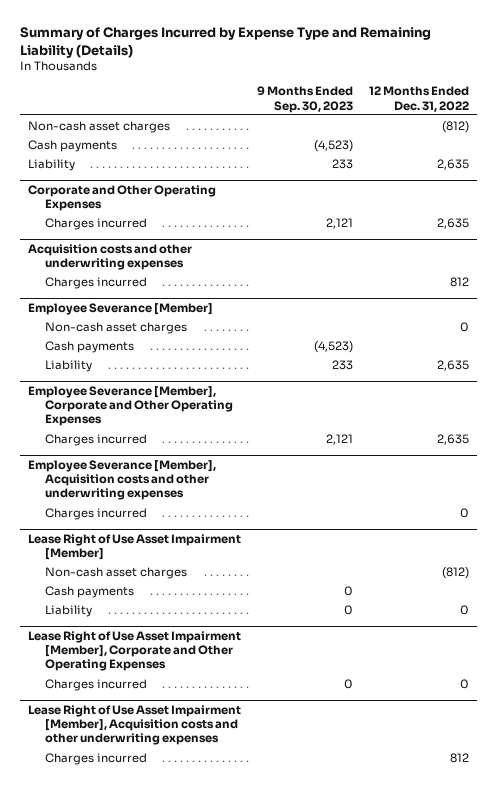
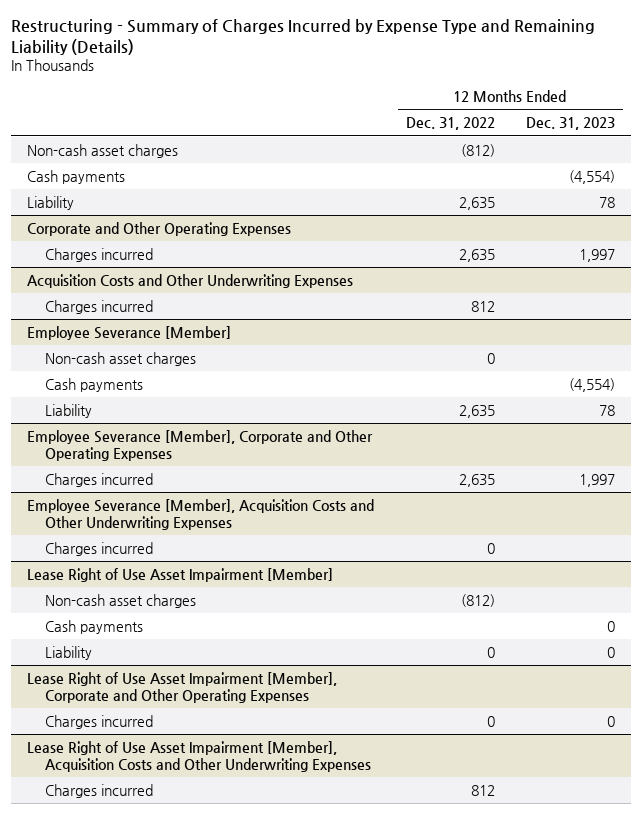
- Summary of Charges Incurred by Expense Type and Remaining Liability (Details)
+ Restructuring - Summary of Charges Incurred by Expense Type and Remaining Liability (Details)
- | 9 Months Ended Sep. 30, 2023 | 12 Months Ended Dec. 31, 2022
+ | 12 Months Ended Dec. 31, 2022 | 12 Months Ended Dec. 31, 2023
- Acquisition costs and other underwriting expenses
+ Acquisition Costs and Other Underwriting Expenses
- Employee Severance [Member], Acquisition costs and other underwriting expenses
+ Employee Severance [Member], Acquisition Costs and Other Underwriting Expenses
- Lease Right of Use Asset Impairment [Member], Acquisition costs and other underwriting expenses
+ Lease Right of Use Asset Impairment [Member], Acquisition Costs and Other Underwriting Expenses

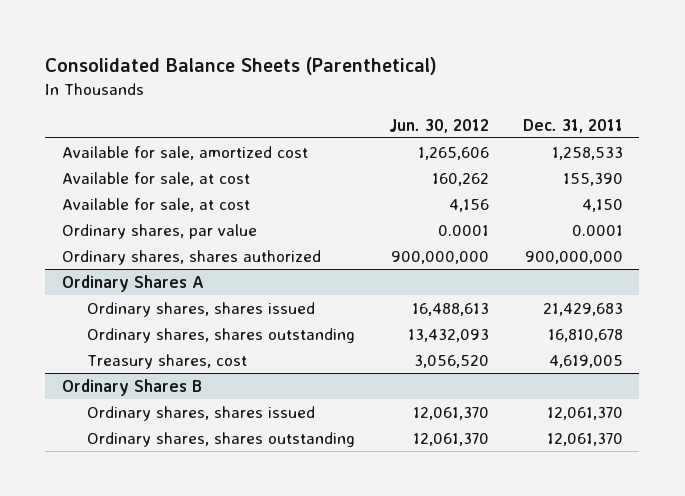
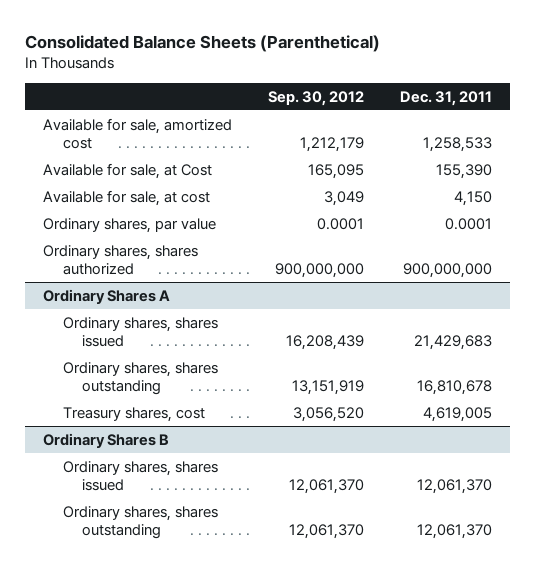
- | Jun. 30, 2012 | Dec. 31, 2011
+ | Sep. 30, 2012 | Dec. 31, 2011
- Available for sale, at cost | 160,262 | 155,390
+ Available for sale, at Cost | 165,095 | 155,390

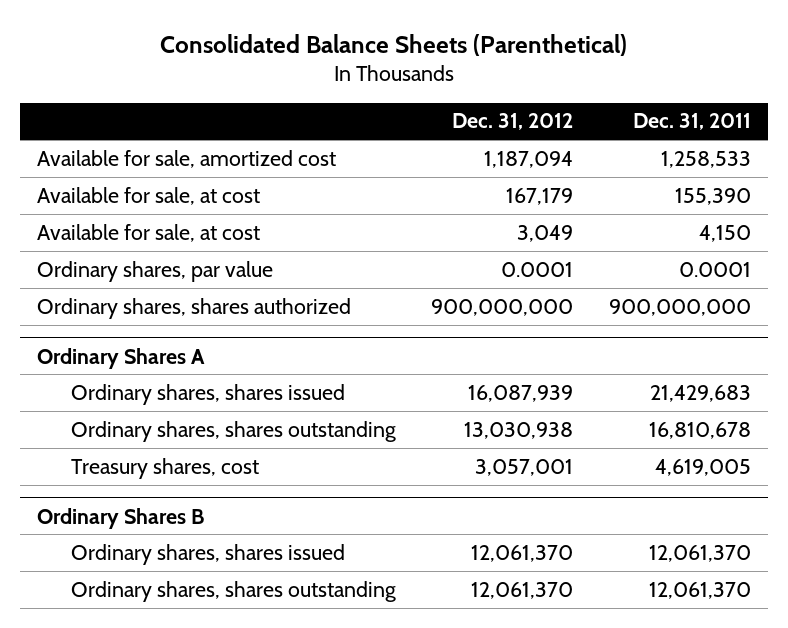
- | Sep. 30, 2012 | Dec. 31, 2011
+ | Dec. 31, 2012 | Dec. 31, 2011
- Available for sale, at Cost | 165,095 | 155,390
+ Available for sale, at cost | 167,179 | 155,390

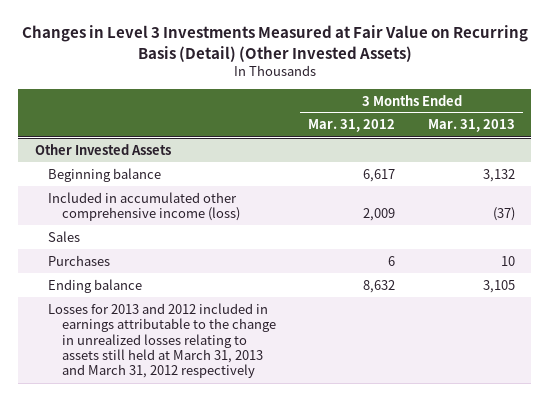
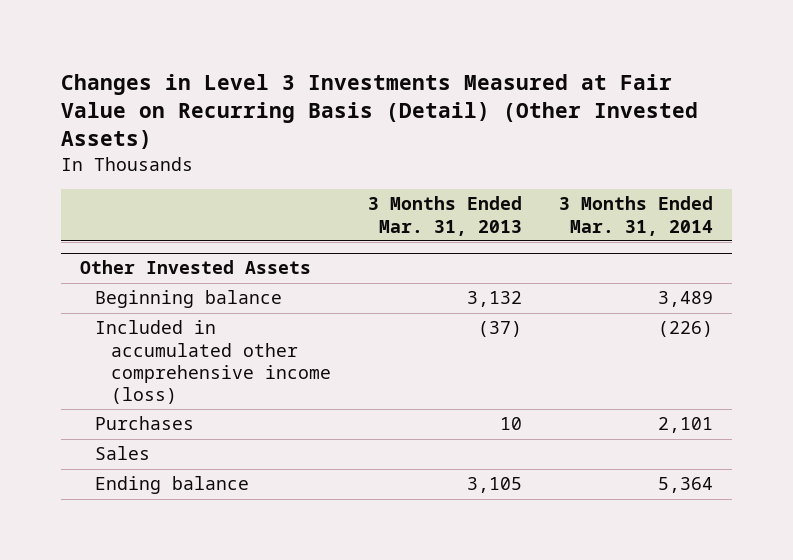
- | 3 Months Ended Mar. 31, 2012 | 3 Months Ended Mar. 31, 2013
+ | 3 Months Ended Mar. 31, 2013 | 3 Months Ended Mar. 31, 2014
@ Other Invested Assets
moved down: Sales
- Losses for 2013 and 2012 included in earnings attributable to the change in unrealized losses relating to assets still held at March 31, 2013 and March 31, 2012 respectively

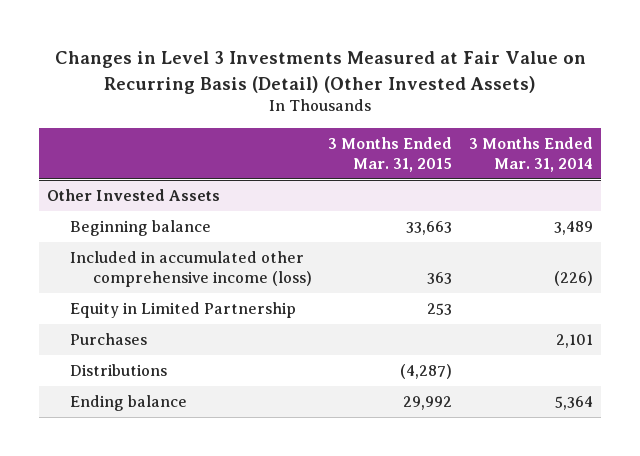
- | 3 Months Ended Mar. 31, 2013 | 3 Months Ended Mar. 31, 2014
+ | 3 Months Ended Mar. 31, 2015 | 3 Months Ended Mar. 31, 2014
@ Other Invested Assets
+ Equity in Limited Partnership | 253 |
- Sales
+ Distributions | (4,287) |

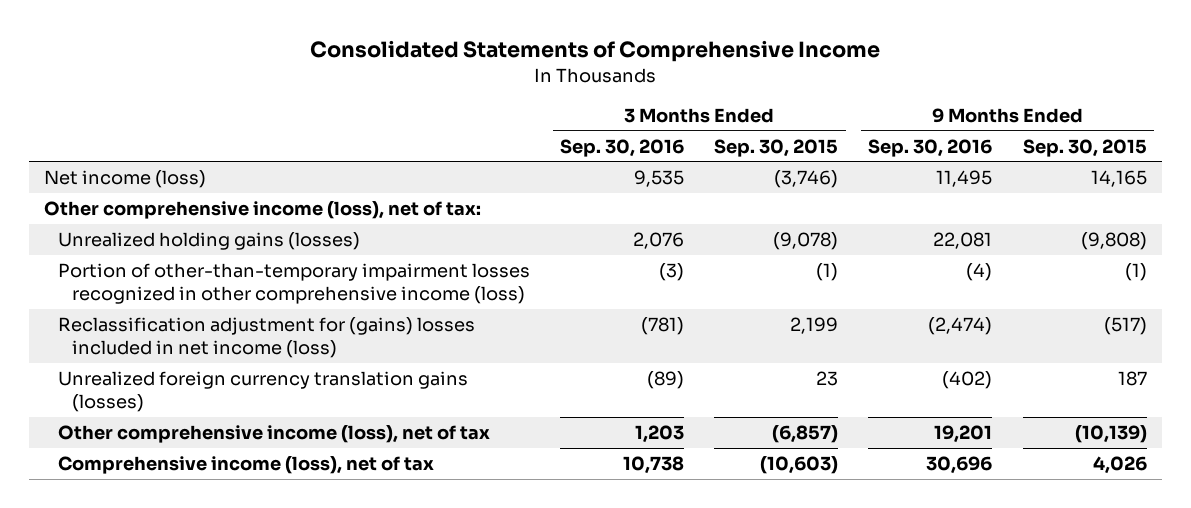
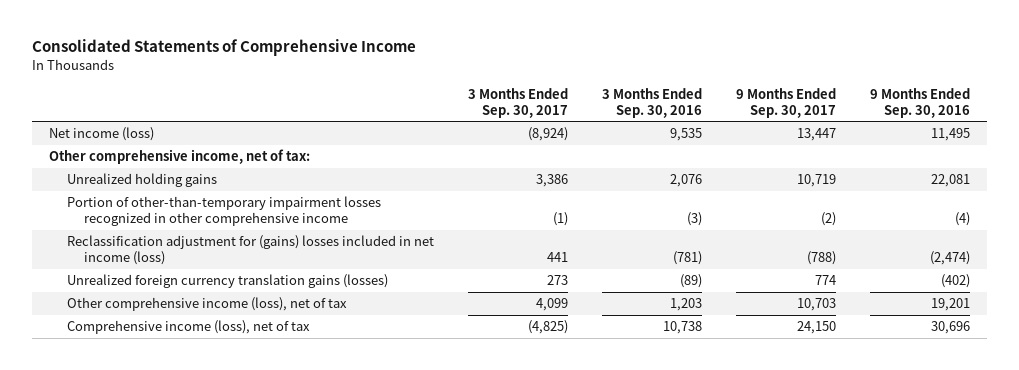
- | 3 Months Ended Sep. 30, 2016 | 3 Months Ended Sep. 30, 2015 | 9 Months Ended Sep. 30, 2016 | 9 Months Ended Sep. 30, 2015
+ | 3 Months Ended Sep. 30, 2017 | 3 Months Ended Sep. 30, 2016 | 9 Months Ended Sep. 30, 2017 | 9 Months Ended Sep. 30, 2016
- Other comprehensive income (loss), net of tax:
- Unrealized holding gains (losses) | 2,076 | (9,078) | 22,081 | (9,808)
- Portion of other-than-temporary impairment losses recognized in other comprehensive income (loss) | (3) | (1) | (4) | (1)
+ Other comprehensive income, net of tax:
+ Unrealized holding gains | 3,386 | 2,076 | 10,719 | 22,081
+ Portion of other-than-temporary impairment losses recognized in other comprehensive income | (1) | (3) | (2) | (4)

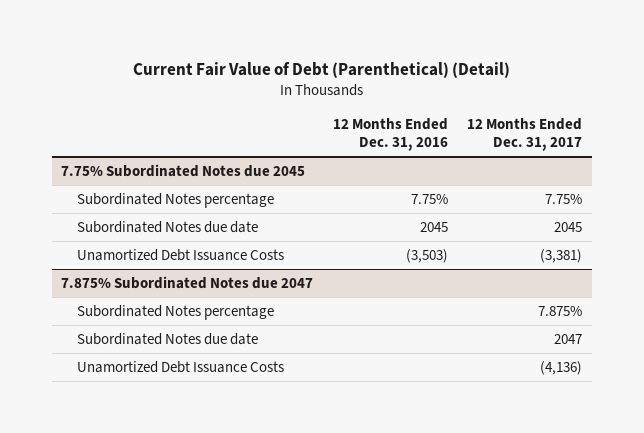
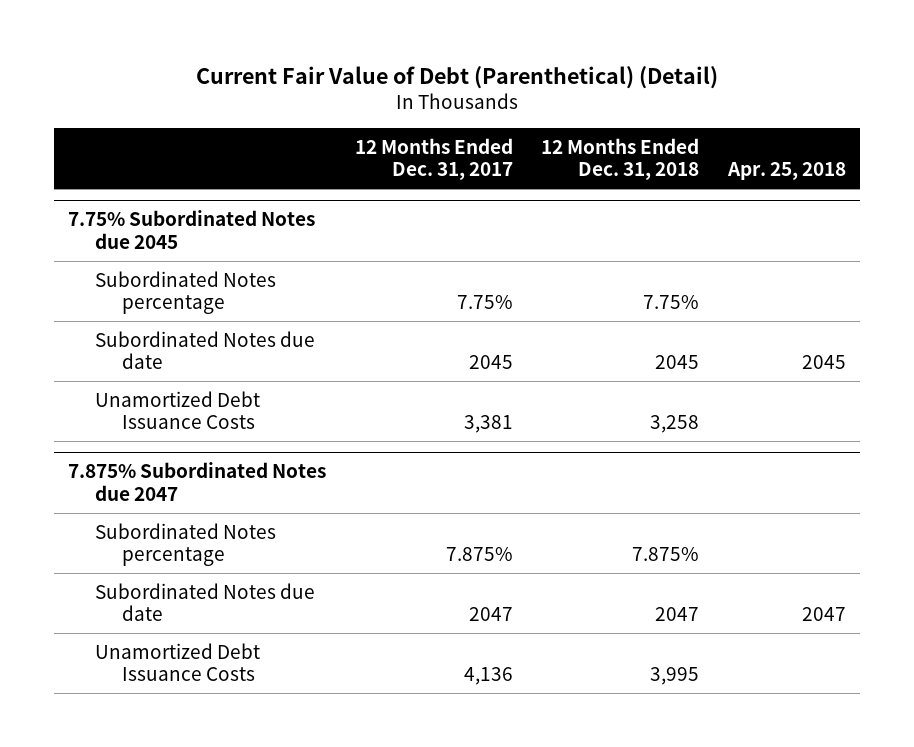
- | 12 Months Ended Dec. 31, 2016 | 12 Months Ended Dec. 31, 2017
+ | 12 Months Ended Dec. 31, 2017 | 12 Months Ended Dec. 31, 2018 | Apr. 25, 2018
@ 7.75% Subordinated Notes due 2045
- Unamortized Debt Issuance Costs | (3,503) | (3,381)
+ Unamortized Debt Issuance Costs | 3,381 | 3,258 |
@ 7.875% Subordinated Notes due 2047
- Unamortized Debt Issuance Costs | | (4,136)
+ Unamortized Debt Issuance Costs | 4,136 | 3,995 |

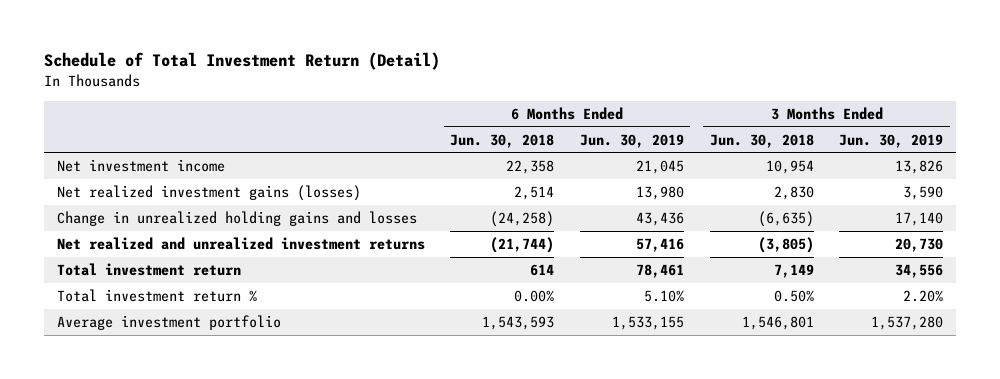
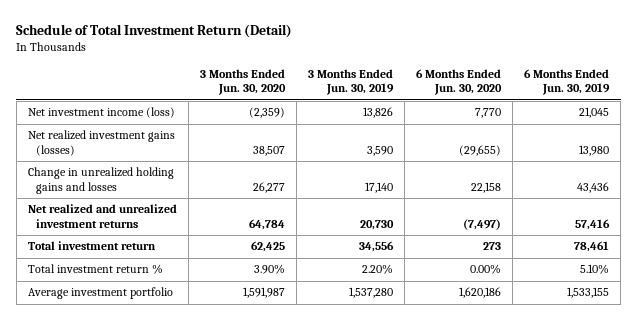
- | 6 Months Ended Jun. 30, 2018 | 6 Months Ended Jun. 30, 2019 | 3 Months Ended Jun. 30, 2018 | 3 Months Ended Jun. 30, 2019
+ | 3 Months Ended Jun. 30, 2020 | 3 Months Ended Jun. 30, 2019 | 6 Months Ended Jun. 30, 2020 | 6 Months Ended Jun. 30, 2019
- Net investment income | 22,358 | 21,045 | 10,954 | 13,826
+ Net investment income (loss) | (2,359) | 13,826 | 7,770 | 21,045

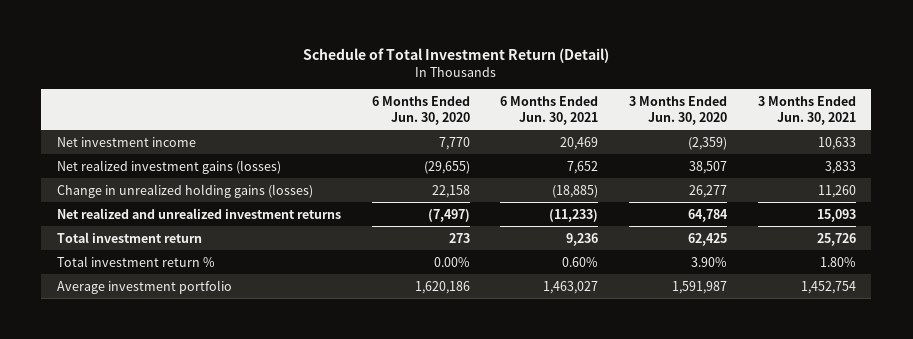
- | 3 Months Ended Jun. 30, 2020 | 3 Months Ended Jun. 30, 2019 | 6 Months Ended Jun. 30, 2020 | 6 Months Ended Jun. 30, 2019
+ | 6 Months Ended Jun. 30, 2020 | 6 Months Ended Jun. 30, 2021 | 3 Months Ended Jun. 30, 2020 | 3 Months Ended Jun. 30, 2021
- Net investment income (loss) | (2,359) | 13,826 | 7,770 | 21,045
+ Net investment income | 7,770 | 20,469 | (2,359) | 10,633
- Change in unrealized holding gains and losses | 26,277 | 17,140 | 22,158 | 43,436
+ Change in unrealized holding gains (losses) | 22,158 | (18,885) | 26,277 | 11,260

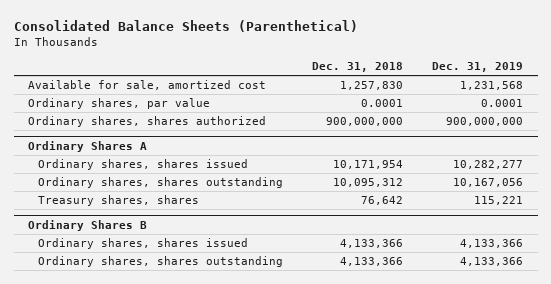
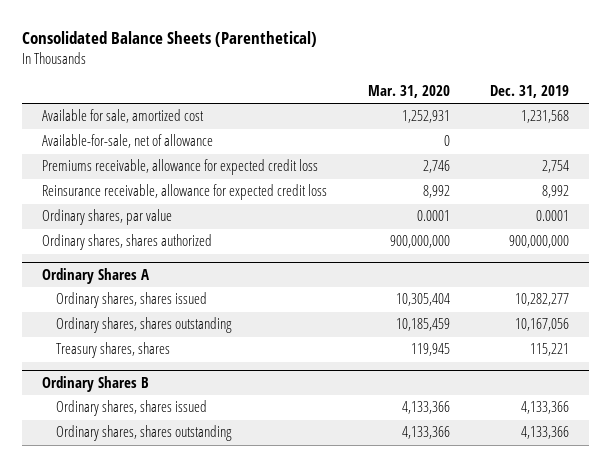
- | Dec. 31, 2018 | Dec. 31, 2019
+ | Mar. 31, 2020 | Dec. 31, 2019
+ Available-for-sale, net of allowance | 0 |
+ Premiums receivable, allowance for expected credit loss | 2,746 | 2,754
+ Reinsurance receivable, allowance for expected credit loss | 8,992 | 8,992

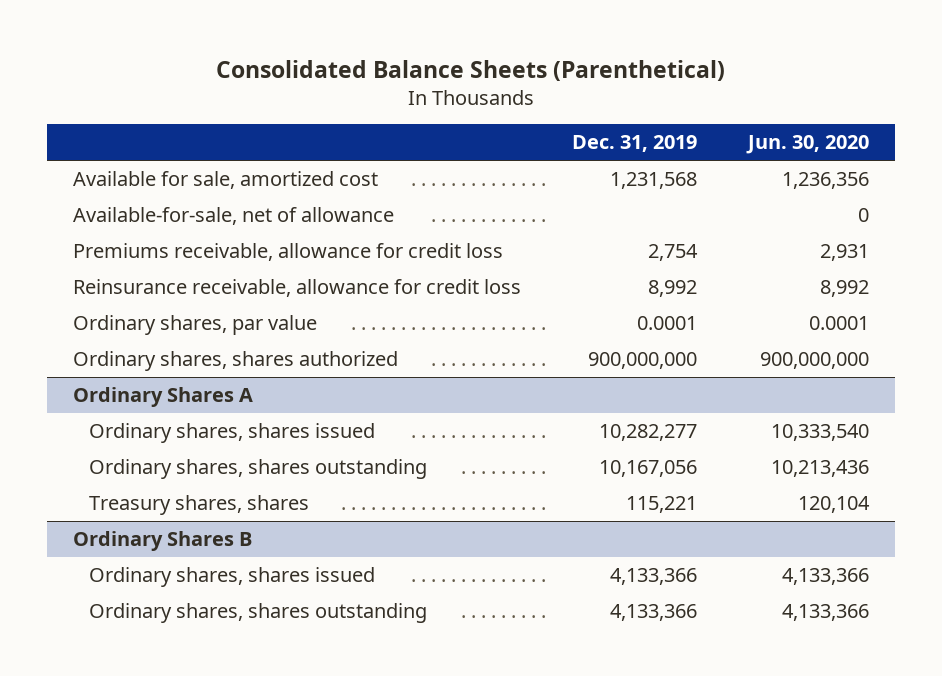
- | Mar. 31, 2020 | Dec. 31, 2019
+ | Dec. 31, 2019 | Jun. 30, 2020
- Premiums receivable, allowance for expected credit loss | 2,746 | 2,754
- Reinsurance receivable, allowance for expected credit loss | 8,992 | 8,992
+ Premiums receivable, allowance for credit loss | 2,754 | 2,931
+ Reinsurance receivable, allowance for credit loss | 8,992 | 8,992

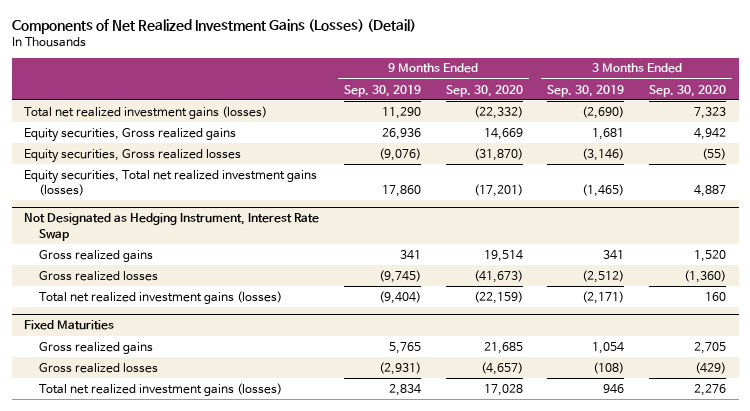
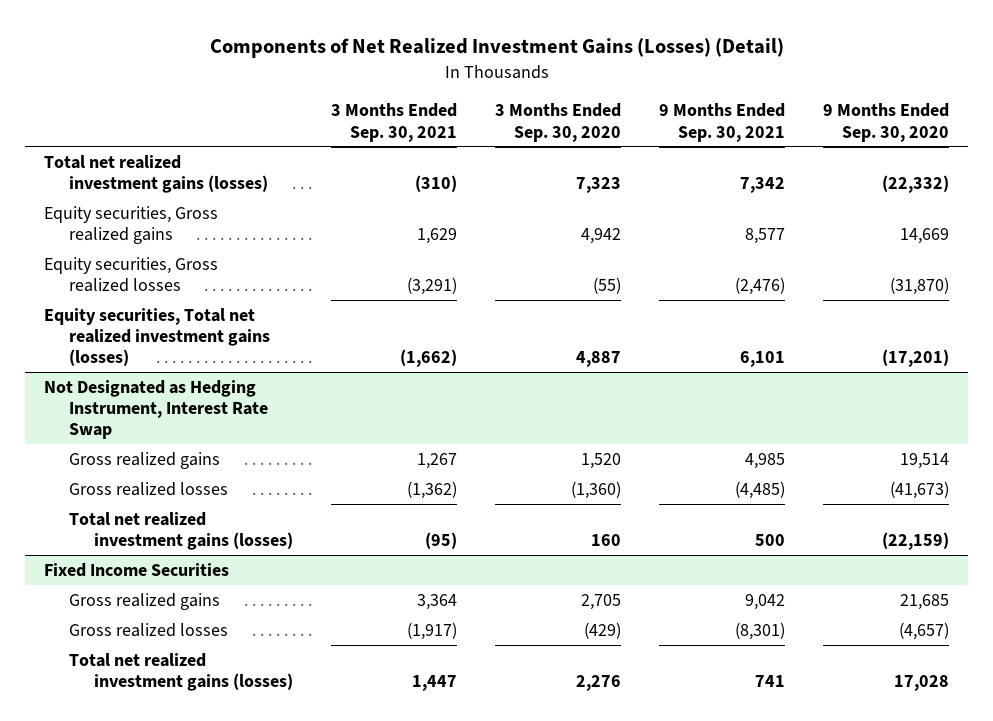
- | 9 Months Ended Sep. 30, 2019 | 9 Months Ended Sep. 30, 2020 | 3 Months Ended Sep. 30, 2019 | 3 Months Ended Sep. 30, 2020
+ | 3 Months Ended Sep. 30, 2021 | 3 Months Ended Sep. 30, 2020 | 9 Months Ended Sep. 30, 2021 | 9 Months Ended Sep. 30, 2020
- Fixed Maturities
+ Fixed Income Securities

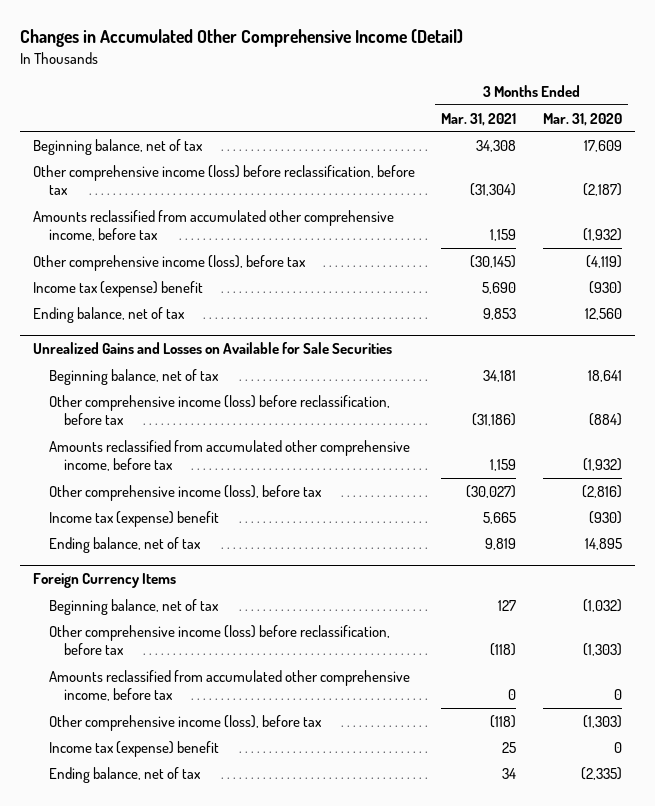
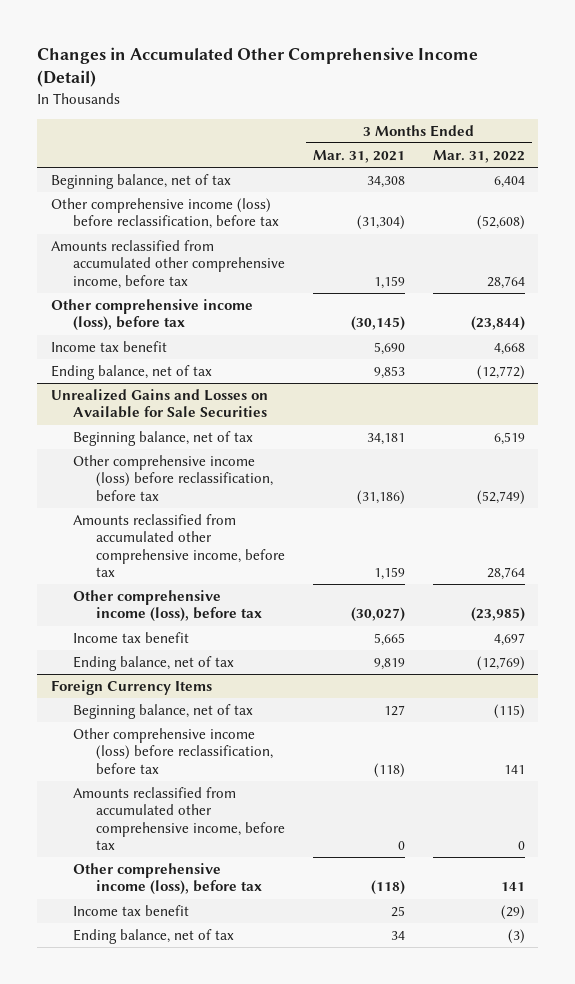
- | 3 Months Ended Mar. 31, 2021 | 3 Months Ended Mar. 31, 2020
+ | 3 Months Ended Mar. 31, 2021 | 3 Months Ended Mar. 31, 2022
- Income tax (expense) benefit | 5,690 | (930)
+ Income tax benefit | 5,690 | 4,668
@ Unrealized Gains and Losses on Available for Sale Securities
- Income tax (expense) benefit | 5,665 | (930)
+ Income tax benefit | 5,665 | 4,697
@ Foreign Currency Items
- Income tax (expense) benefit | 25 | 0
+ Income tax benefit | 25 | (29)

